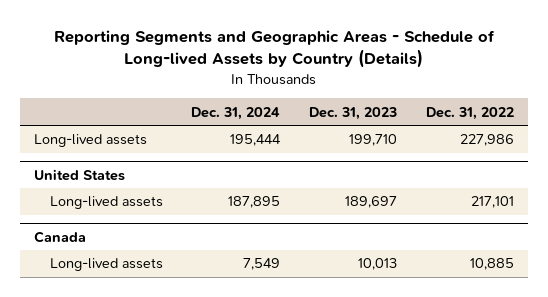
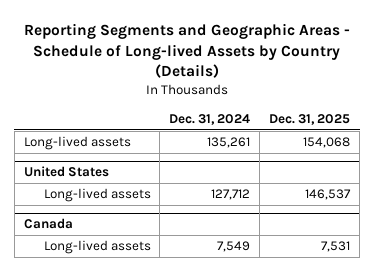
- | Dec. 31, 2024 | Dec. 31, 2023 | Dec. 31, 2022
+ | Dec. 31, 2024 | Dec. 31, 2025
- Long-lived assets | 195,444 | 199,710 | 227,986
+ Long-lived assets | 135,261 | 154,068
@ United States
- Long-lived assets | 187,895 | 189,697 | 217,101
+ Long-lived assets | 127,712 | 146,537

